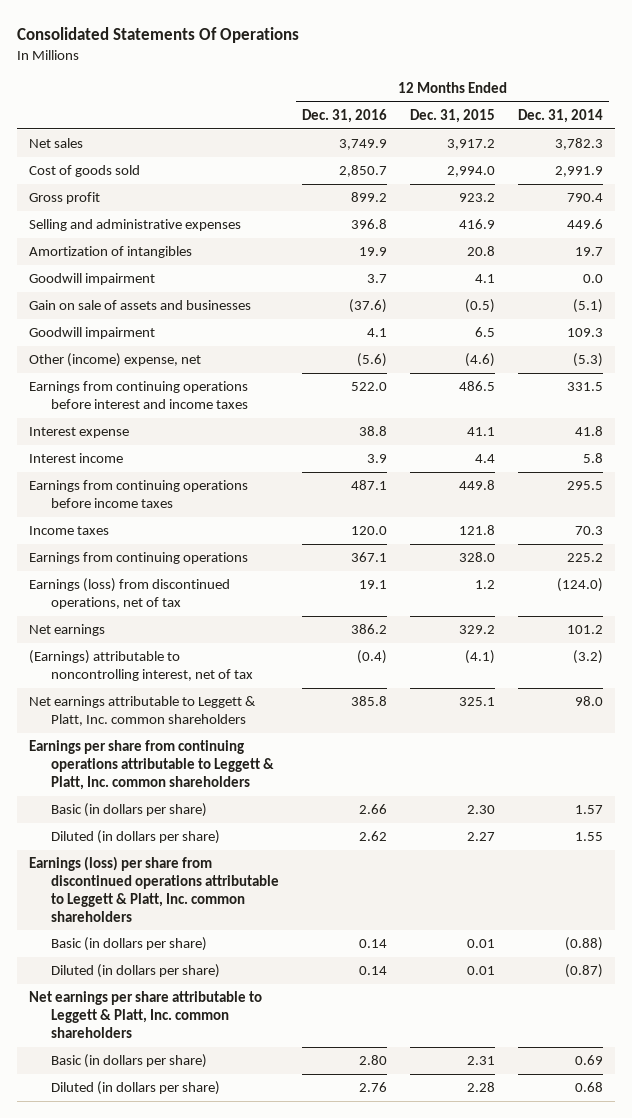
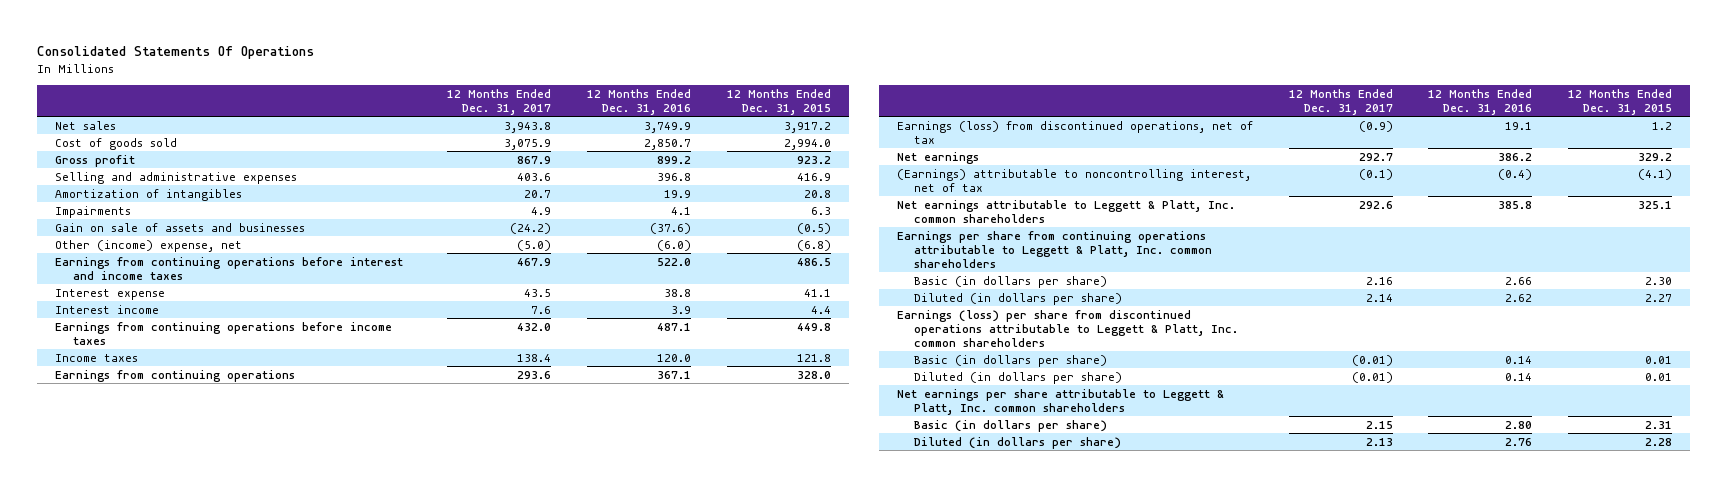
- | 12 Months Ended Dec. 31, 2016 | 12 Months Ended Dec. 31, 2015 | 12 Months Ended Dec. 31, 2014
+ | 12 Months Ended Dec. 31, 2017 | 12 Months Ended Dec. 31, 2016 | 12 Months Ended Dec. 31, 2015
- Goodwill impairment | 3.7 | 4.1 | 0.0
+ Impairments | 4.9 | 4.1 | 6.3
- Goodwill impairment | 4.1 | 6.5 | 109.3
- Other (income) expense, net | (5.6) | (4.6) | (5.3)
+ Other (income) expense, net | (5.0) | (6.0) | (6.8)

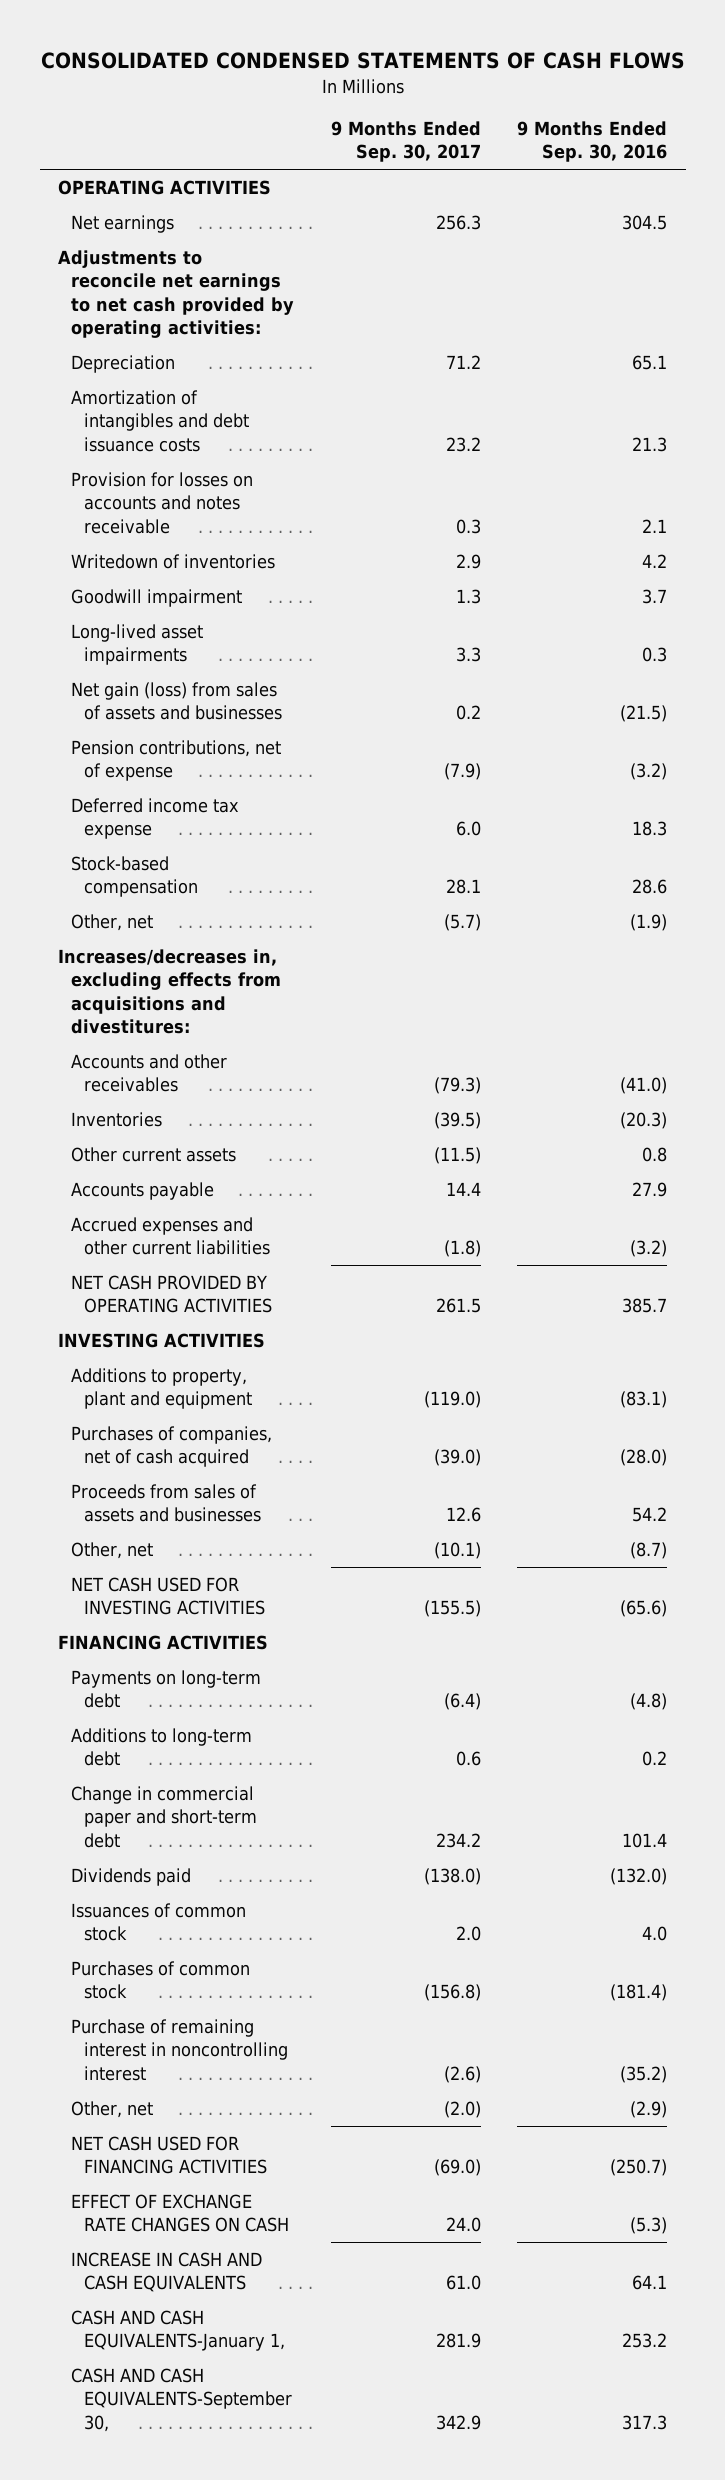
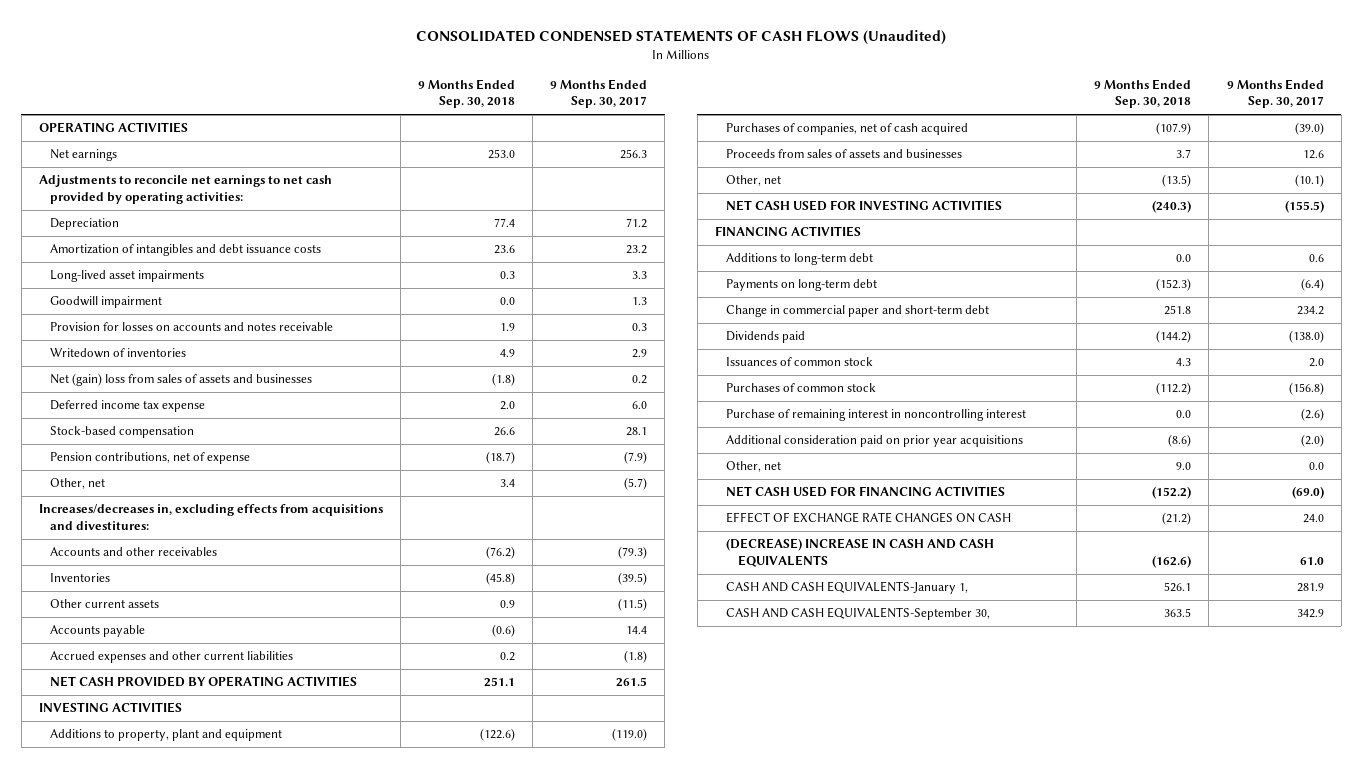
- CONSOLIDATED CONDENSED STATEMENTS OF CASH FLOWS
+ CONSOLIDATED CONDENSED STATEMENTS OF CASH FLOWS (Unaudited)
- | 9 Months Ended Sep. 30, 2017 | 9 Months Ended Sep. 30, 2016
+ | 9 Months Ended Sep. 30, 2018 | 9 Months Ended Sep. 30, 2017
moved up: Long-lived asset impairments | 0.3 | 3.3
moved up: Goodwill impairment | 0.0 | 1.3
- Net gain (loss) from sales of assets and businesses | 0.2 | (21.5)
+ Net (gain) loss from sales of assets and businesses | (1.8) | 0.2
moved down: Pension contributions, net of expense | (18.7) | (7.9)
moved down: Payments on long-term debt | (152.3) | (6.4)
- Other, net | (2.0) | (2.9)
+ Additional consideration paid on prior year acquisitions | (8.6) | (2.0)
+ Other, net | 9.0 | 0.0
- INCREASE IN CASH AND CASH EQUIVALENTS | 61.0 | 64.1
+ (DECREASE) INCREASE IN CASH AND CASH EQUIVALENTS | (162.6) | 61.0

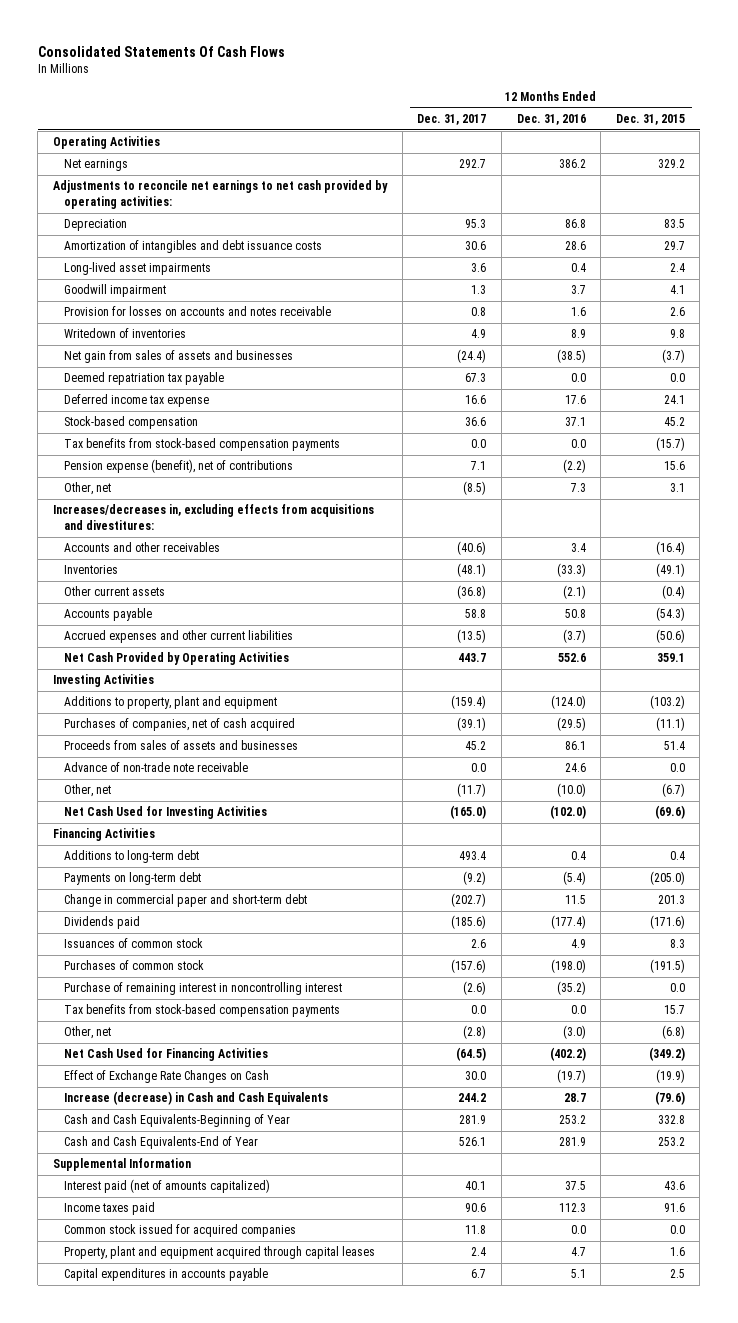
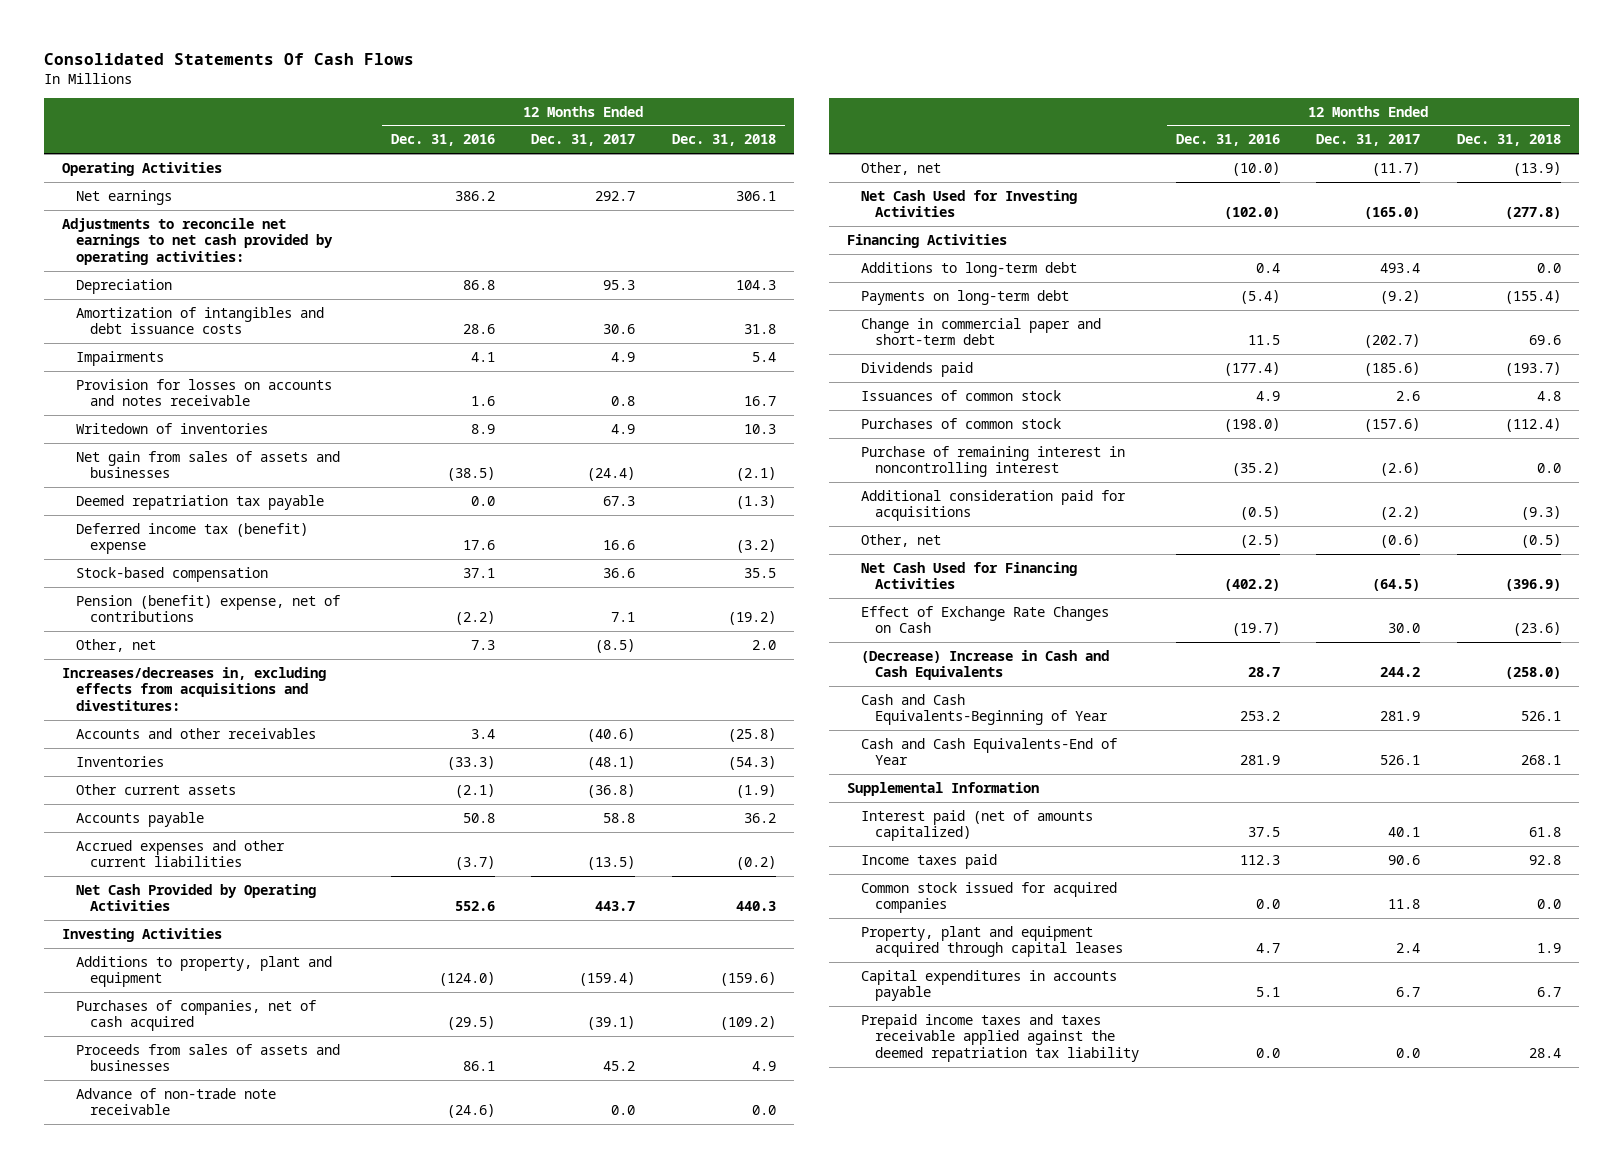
- | 12 Months Ended Dec. 31, 2017 | 12 Months Ended Dec. 31, 2016 | 12 Months Ended Dec. 31, 2015
+ | 12 Months Ended Dec. 31, 2016 | 12 Months Ended Dec. 31, 2017 | 12 Months Ended Dec. 31, 2018
- Long-lived asset impairments | 3.6 | 0.4 | 2.4
- Goodwill impairment | 1.3 | 3.7 | 4.1
+ Impairments | 4.1 | 4.9 | 5.4
- Deferred income tax expense | 16.6 | 17.6 | 24.1
+ Deferred income tax (benefit) expense | 17.6 | 16.6 | (3.2)
- Tax benefits from stock-based compensation payments | 0.0 | 0.0 | (15.7)
- Pension expense (benefit), net of contributions | 7.1 | (2.2) | 15.6
+ Pension (benefit) expense, net of contributions | (2.2) | 7.1 | (19.2)
- Advance of non-trade note receivable | 0.0 | 24.6 | 0.0
+ Advance of non-trade note receivable | (24.6) | 0.0 | 0.0
- Tax benefits from stock-based compensation payments | 0.0 | 0.0 | 15.7
- Other, net | (2.8) | (3.0) | (6.8)
+ Additional consideration paid for acquisitions | (0.5) | (2.2) | (9.3)
+ Other, net | (2.5) | (0.6) | (0.5)
- Increase (decrease) in Cash and Cash Equivalents | 244.2 | 28.7 | (79.6)
+ (Decrease) Increase in Cash and Cash Equivalents | 28.7 | 244.2 | (258.0)
+ Prepaid income taxes and taxes receivable applied against the deemed repatriation tax liability | 0.0 | 0.0 | 28.4

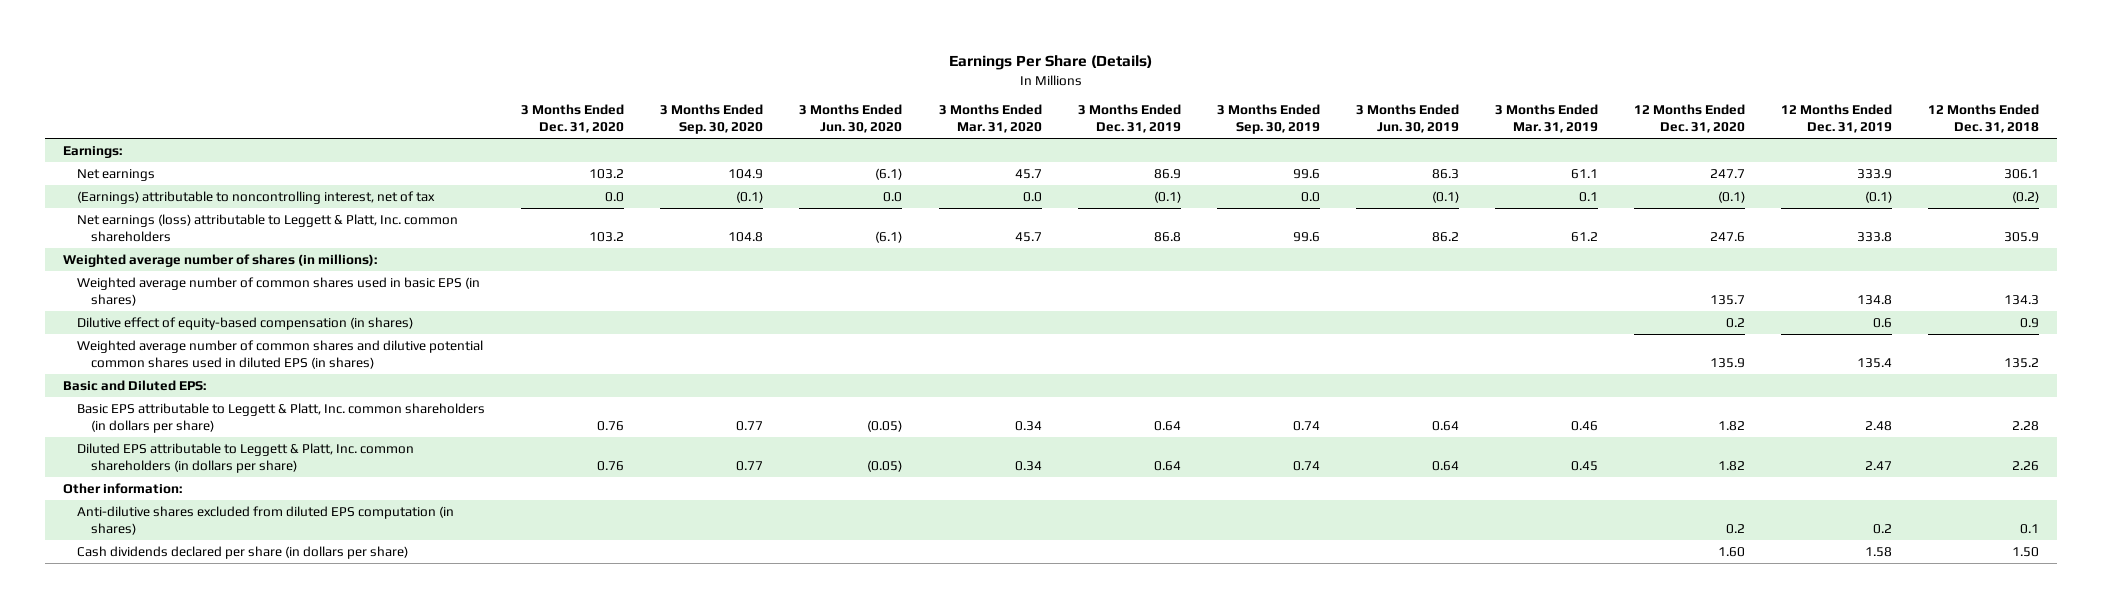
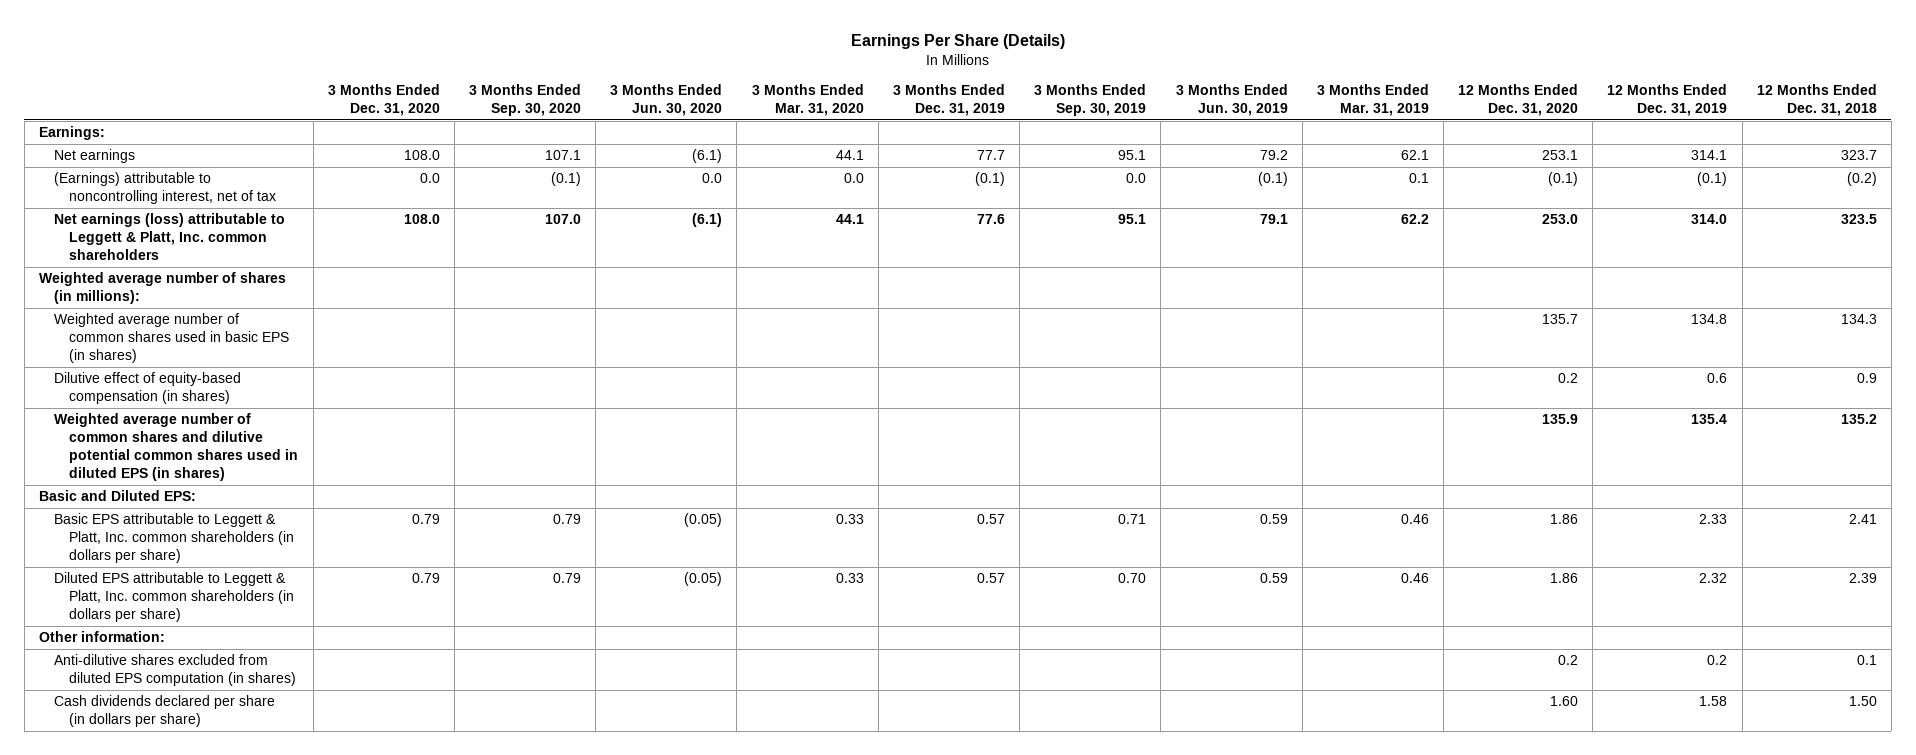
- Net earnings | 103.2 | 104.9 | (6.1) | 45.7 | 86.9 | 99.6 | 86.3 | 61.1 | 247.7 | 333.9 | 306.1
+ Net earnings | 108.0 | 107.1 | (6.1) | 44.1 | 77.7 | 95.1 | 79.2 | 62.1 | 253.1 | 314.1 | 323.7
- Net earnings (loss) attributable to Leggett & Platt, Inc. common shareholders | 103.2 | 104.8 | (6.1) | 45.7 | 86.8 | 99.6 | 86.2 | 61.2 | 247.6 | 333.8 | 305.9
+ Net earnings (loss) attributable to Leggett & Platt, Inc. common shareholders | 108.0 | 107.0 | (6.1) | 44.1 | 77.6 | 95.1 | 79.1 | 62.2 | 253.0 | 314.0 | 323.5
- Basic EPS attributable to Leggett & Platt, Inc. common shareholders (in dollars per share) | 0.76 | 0.77 | (0.05) | 0.34 | 0.64 | 0.74 | 0.64 | 0.46 | 1.82 | 2.48 | 2.28
- Diluted EPS attributable to Leggett & Platt, Inc. common shareholders (in dollars per share) | 0.76 | 0.77 | (0.05) | 0.34 | 0.64 | 0.74 | 0.64 | 0.45 | 1.82 | 2.47 | 2.26
+ Basic EPS attributable to Leggett & Platt, Inc. common shareholders (in dollars per share) | 0.79 | 0.79 | (0.05) | 0.33 | 0.57 | 0.71 | 0.59 | 0.46 | 1.86 | 2.33 | 2.41
+ Diluted EPS attributable to Leggett & Platt, Inc. common shareholders (in dollars per share) | 0.79 | 0.79 | (0.05) | 0.33 | 0.57 | 0.70 | 0.59 | 0.46 | 1.86 | 2.32 | 2.39

